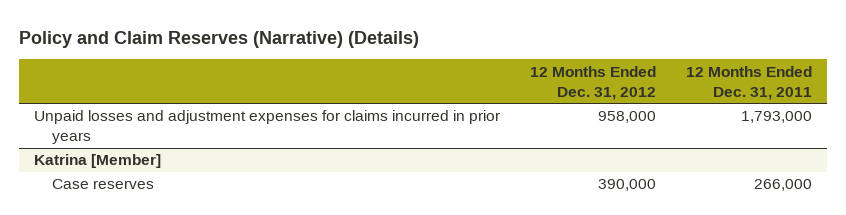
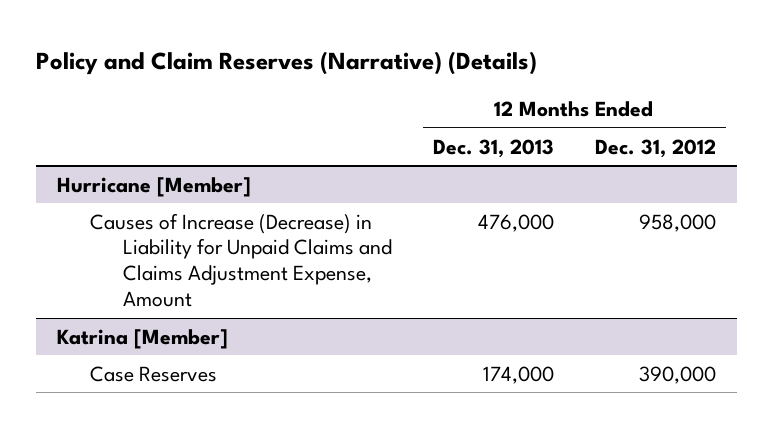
- | 12 Months Ended Dec. 31, 2012 | 12 Months Ended Dec. 31, 2011
+ | 12 Months Ended Dec. 31, 2013 | 12 Months Ended Dec. 31, 2012
- Unpaid losses and adjustment expenses for claims incurred in prior years | 958,000 | 1,793,000
+ Hurricane [Member]
+ Causes of Increase (Decrease) in Liability for Unpaid Claims and Claims Adjustment Expense, Amount | 476,000 | 958,000
@ Katrina [Member]
- Case reserves | 390,000 | 266,000
+ Case Reserves | 174,000 | 390,000

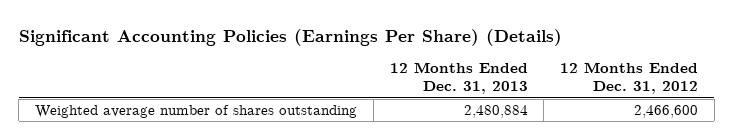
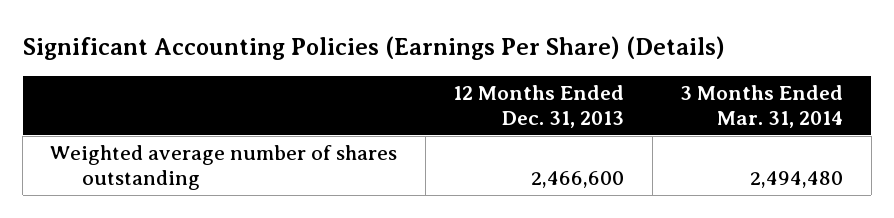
- | 12 Months Ended Dec. 31, 2013 | 12 Months Ended Dec. 31, 2012
+ | 12 Months Ended Dec. 31, 2013 | 3 Months Ended Mar. 31, 2014
- Weighted average number of shares outstanding | 2,480,884 | 2,466,600
+ Weighted average number of shares outstanding | 2,466,600 | 2,494,480

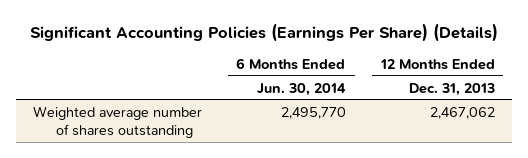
- | 12 Months Ended Dec. 31, 2013 | 3 Months Ended Mar. 31, 2014
+ | 6 Months Ended Jun. 30, 2014 | 12 Months Ended Dec. 31, 2013
- Weighted average number of shares outstanding | 2,466,600 | 2,494,480
+ Weighted average number of shares outstanding | 2,495,770 | 2,467,062

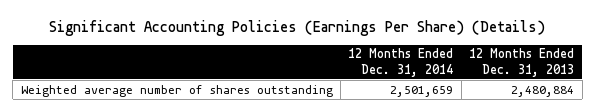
- | 6 Months Ended Jun. 30, 2014 | 12 Months Ended Dec. 31, 2013
+ | 12 Months Ended Dec. 31, 2014 | 12 Months Ended Dec. 31, 2013
- Weighted average number of shares outstanding | 2,495,770 | 2,467,062
+ Weighted average number of shares outstanding | 2,501,659 | 2,480,884

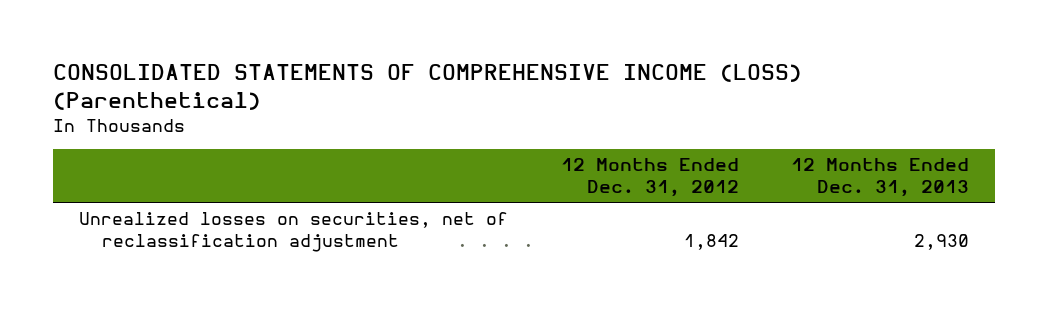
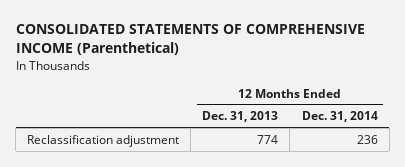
- CONSOLIDATED STATEMENTS OF COMPREHENSIVE INCOME (LOSS) (Parenthetical)
+ CONSOLIDATED STATEMENTS OF COMPREHENSIVE INCOME (Parenthetical)
- | 12 Months Ended Dec. 31, 2012 | 12 Months Ended Dec. 31, 2013
+ | 12 Months Ended Dec. 31, 2013 | 12 Months Ended Dec. 31, 2014
- Unrealized losses on securities, net of reclassification adjustment | 1,842 | 2,930
+ Reclassification adjustment | 774 | 236

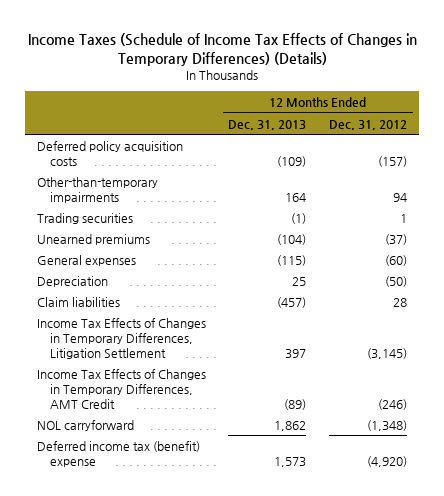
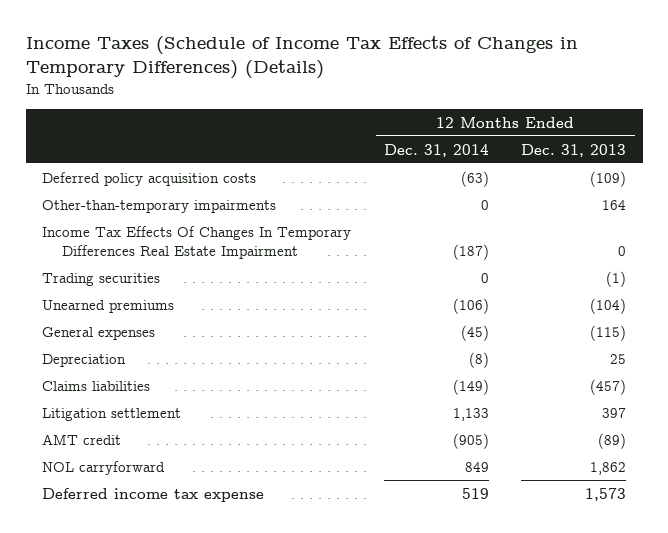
- | 12 Months Ended Dec. 31, 2013 | 12 Months Ended Dec. 31, 2012
+ | 12 Months Ended Dec. 31, 2014 | 12 Months Ended Dec. 31, 2013
+ Income Tax Effects Of Changes In Temporary Differences Real Estate Impairment | (187) | 0
- Claim liabilities | (457) | 28
- Income Tax Effects of Changes in Temporary Differences, Litigation Settlement | 397 | (3,145)
- Income Tax Effects of Changes in Temporary Differences, AMT Credit | (89) | (246)
+ Claims liabilities | (149) | (457)
+ Litigation settlement | 1,133 | 397
+ AMT credit | (905) | (89)
- Deferred income tax (benefit) expense | 1,573 | (4,920)
+ Deferred income tax expense | 519 | 1,573

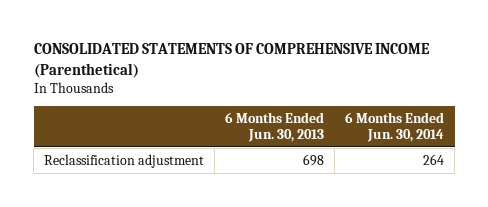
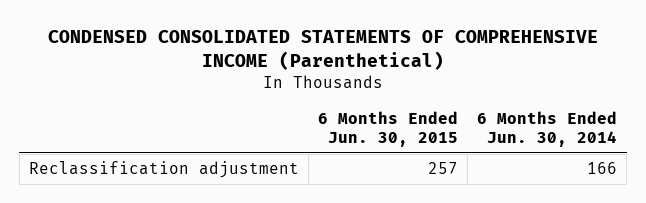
- CONSOLIDATED STATEMENTS OF COMPREHENSIVE INCOME (Parenthetical)
+ CONDENSED CONSOLIDATED STATEMENTS OF COMPREHENSIVE INCOME (Parenthetical)
- | 6 Months Ended Jun. 30, 2013 | 6 Months Ended Jun. 30, 2014
+ | 6 Months Ended Jun. 30, 2015 | 6 Months Ended Jun. 30, 2014
- Reclassification adjustment | 698 | 264
+ Reclassification adjustment | 257 | 166

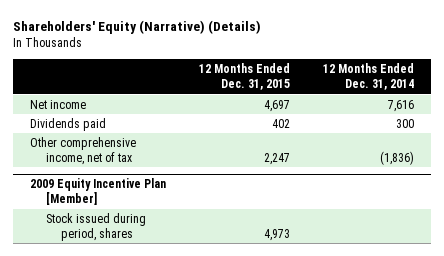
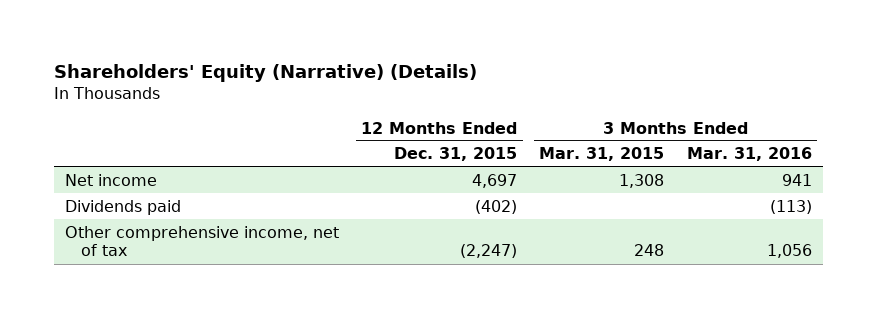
- | 12 Months Ended Dec. 31, 2015 | 12 Months Ended Dec. 31, 2014
+ | 12 Months Ended Dec. 31, 2015 | 3 Months Ended Mar. 31, 2015 | 3 Months Ended Mar. 31, 2016
- Dividends paid | 402 | 300
- Other comprehensive income, net of tax | 2,247 | (1,836)
- 2009 Equity Incentive Plan [Member]
- Stock issued during period, shares | 4,973 |
+ Dividends paid | (402) | | (113)
+ Other comprehensive income, net of tax | (2,247) | 248 | 1,056

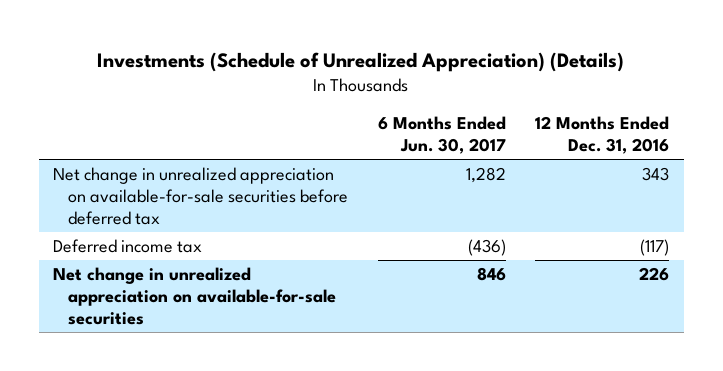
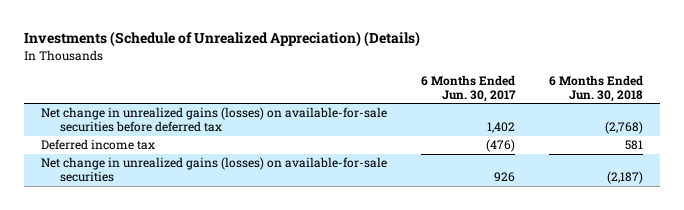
- | 6 Months Ended Jun. 30, 2017 | 12 Months Ended Dec. 31, 2016
+ | 6 Months Ended Jun. 30, 2017 | 6 Months Ended Jun. 30, 2018
- Net change in unrealized appreciation on available-for-sale securities before deferred tax | 1,282 | 343
- Deferred income tax | (436) | (117)
- Net change in unrealized appreciation on available-for-sale securities | 846 | 226
+ Net change in unrealized gains (losses) on available-for-sale securities before deferred tax | 1,402 | (2,768)
+ Deferred income tax | (476) | 581
+ Net change in unrealized gains (losses) on available-for-sale securities | 926 | (2,187)

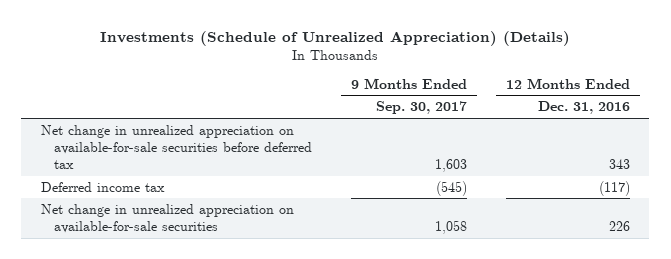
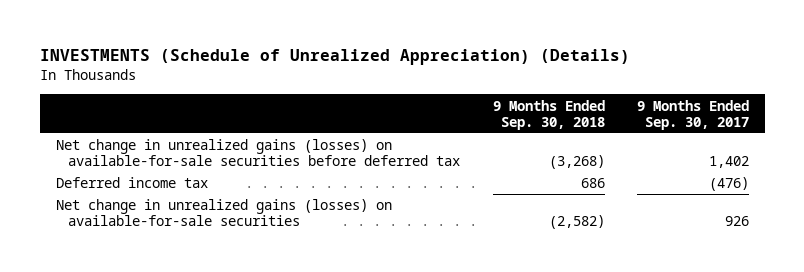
- Investments (Schedule of Unrealized Appreciation) (Details)
+ INVESTMENTS (Schedule of Unrealized Appreciation) (Details)
- | 9 Months Ended Sep. 30, 2017 | 12 Months Ended Dec. 31, 2016
+ | 9 Months Ended Sep. 30, 2018 | 9 Months Ended Sep. 30, 2017
- Net change in unrealized appreciation on available-for-sale securities before deferred tax | 1,603 | 343
- Deferred income tax | (545) | (117)
- Net change in unrealized appreciation on available-for-sale securities | 1,058 | 226
+ Net change in unrealized gains (losses) on available-for-sale securities before deferred tax | (3,268) | 1,402
+ Deferred income tax | 686 | (476)
+ Net change in unrealized gains (losses) on available-for-sale securities | (2,582) | 926

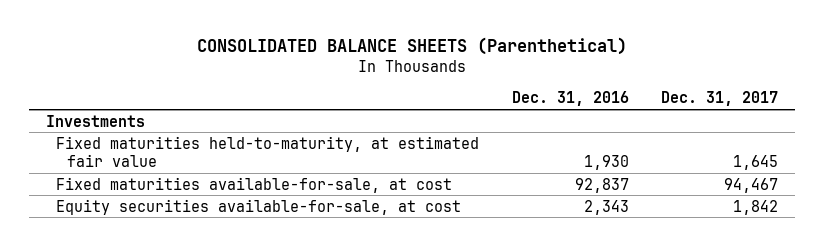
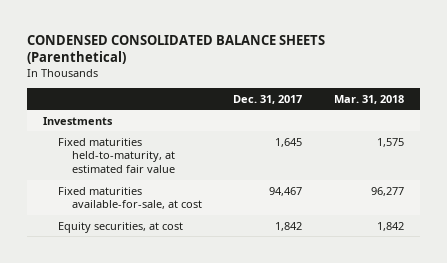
- CONSOLIDATED BALANCE SHEETS (Parenthetical)
+ CONDENSED CONSOLIDATED BALANCE SHEETS (Parenthetical)
- | Dec. 31, 2016 | Dec. 31, 2017
+ | Dec. 31, 2017 | Mar. 31, 2018
- Equity securities available-for-sale, at cost | 2,343 | 1,842
+ Equity securities, at cost | 1,842 | 1,842

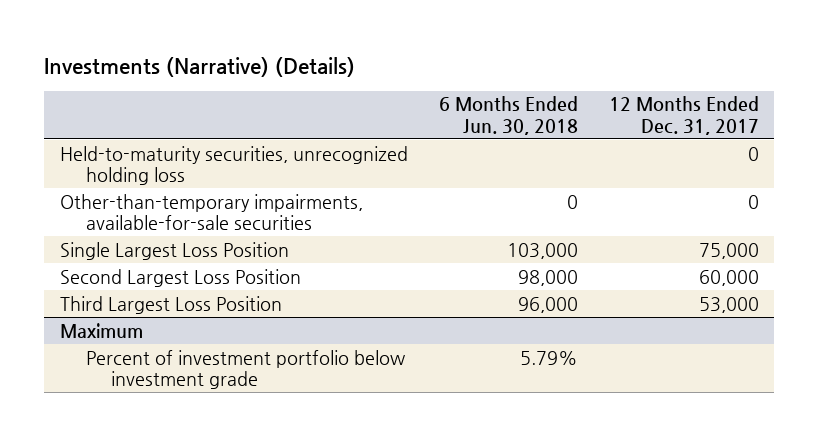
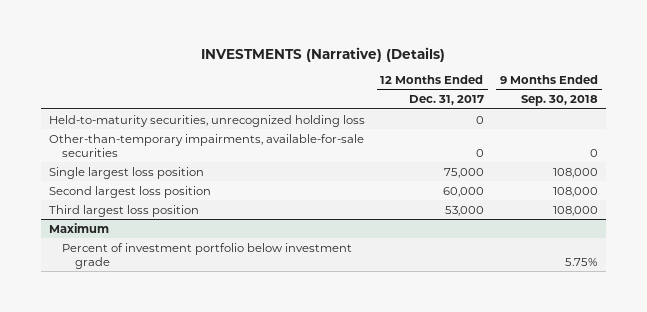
- Investments (Narrative) (Details)
+ INVESTMENTS (Narrative) (Details)
- | 6 Months Ended Jun. 30, 2018 | 12 Months Ended Dec. 31, 2017
+ | 12 Months Ended Dec. 31, 2017 | 9 Months Ended Sep. 30, 2018
- Single Largest Loss Position | 103,000 | 75,000
- Second Largest Loss Position | 98,000 | 60,000
- Third Largest Loss Position | 96,000 | 53,000
+ Single largest loss position | 75,000 | 108,000
+ Second largest loss position | 60,000 | 108,000
+ Third largest loss position | 53,000 | 108,000

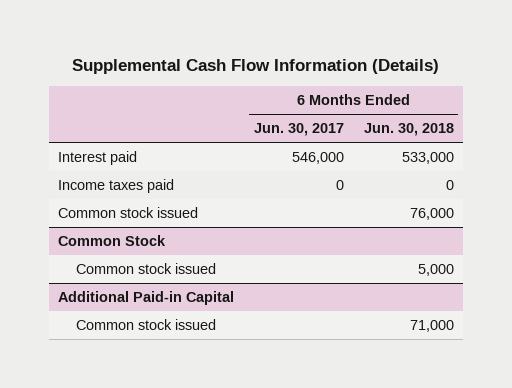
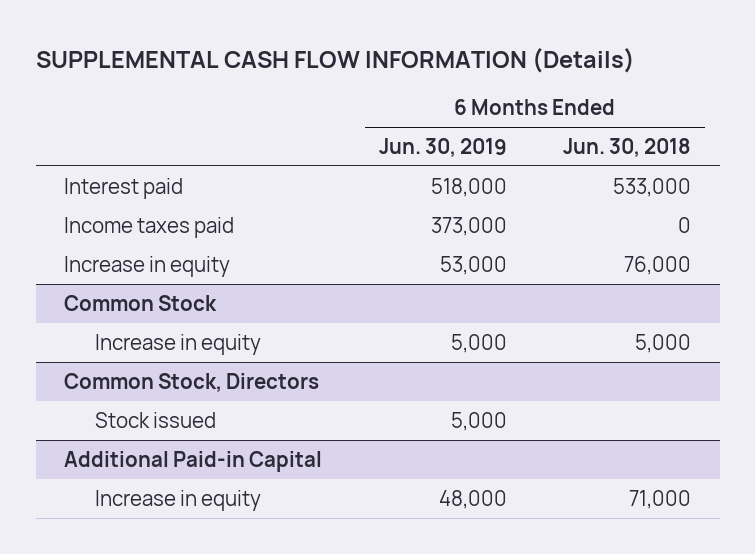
- Supplemental Cash Flow Information (Details)
+ SUPPLEMENTAL CASH FLOW INFORMATION (Details)
- | 6 Months Ended Jun. 30, 2017 | 6 Months Ended Jun. 30, 2018
+ | 6 Months Ended Jun. 30, 2019 | 6 Months Ended Jun. 30, 2018
- Common stock issued | | 76,000
+ Increase in equity | 53,000 | 76,000
@ Common Stock
- Common stock issued | | 5,000
+ Increase in equity | 5,000 | 5,000
+ Common Stock, Directors
+ Stock issued | 5,000 |
@ Additional Paid-in Capital
- Common stock issued | | 71,000
+ Increase in equity | 48,000 | 71,000

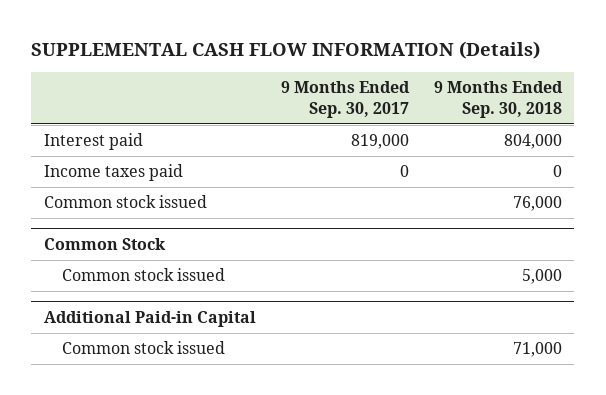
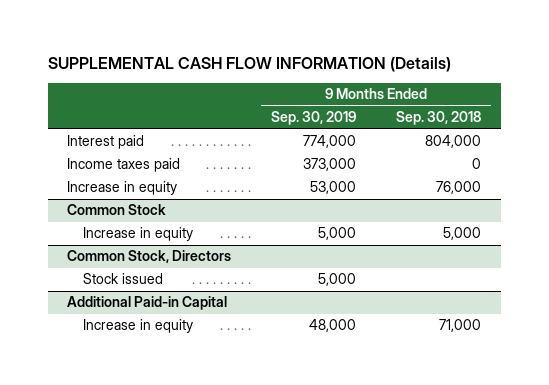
- | 9 Months Ended Sep. 30, 2017 | 9 Months Ended Sep. 30, 2018
+ | 9 Months Ended Sep. 30, 2019 | 9 Months Ended Sep. 30, 2018
- Common stock issued | | 76,000
+ Increase in equity | 53,000 | 76,000
@ Common Stock
- Common stock issued | | 5,000
+ Increase in equity | 5,000 | 5,000
+ Common Stock, Directors
+ Stock issued | 5,000 |
@ Additional Paid-in Capital
- Common stock issued | | 71,000
+ Increase in equity | 48,000 | 71,000

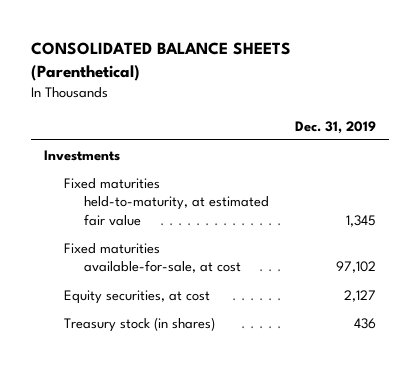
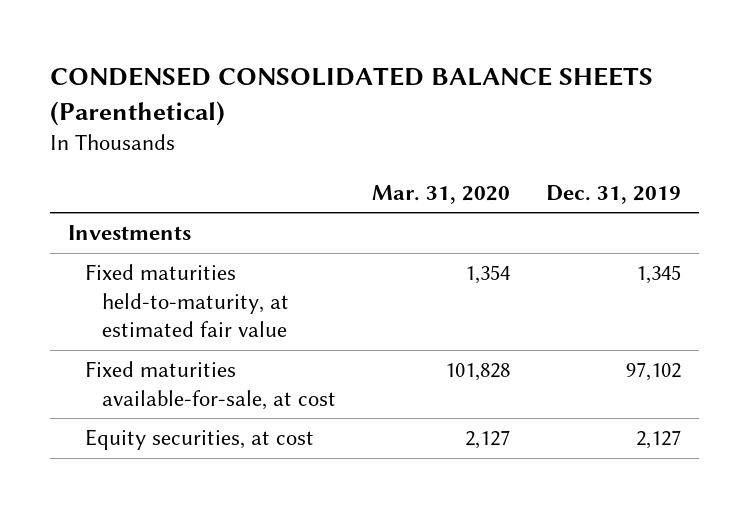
- CONSOLIDATED BALANCE SHEETS (Parenthetical)
+ CONDENSED CONSOLIDATED BALANCE SHEETS (Parenthetical)
- | Dec. 31, 2019
+ | Mar. 31, 2020 | Dec. 31, 2019
- Treasury stock (in shares) | 436

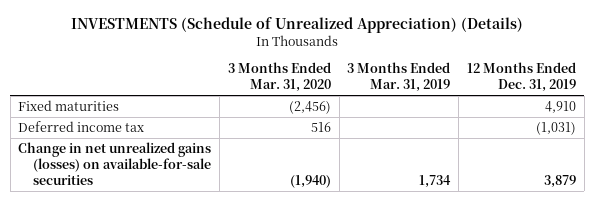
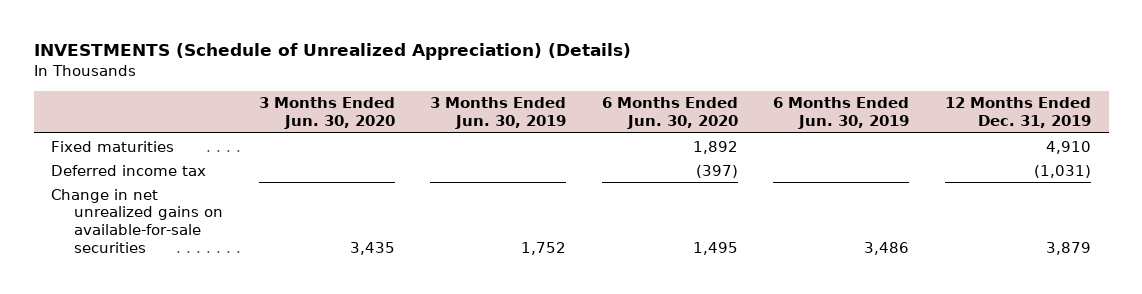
- | 3 Months Ended Mar. 31, 2020 | 3 Months Ended Mar. 31, 2019 | 12 Months Ended Dec. 31, 2019
+ | 3 Months Ended Jun. 30, 2020 | 3 Months Ended Jun. 30, 2019 | 6 Months Ended Jun. 30, 2020 | 6 Months Ended Jun. 30, 2019 | 12 Months Ended Dec. 31, 2019
- Change in net unrealized gains (losses) on available-for-sale securities | (1,940) | 1,734 | 3,879
+ Change in net unrealized gains on available-for-sale securities | 3,435 | 1,752 | 1,495 | 3,486 | 3,879

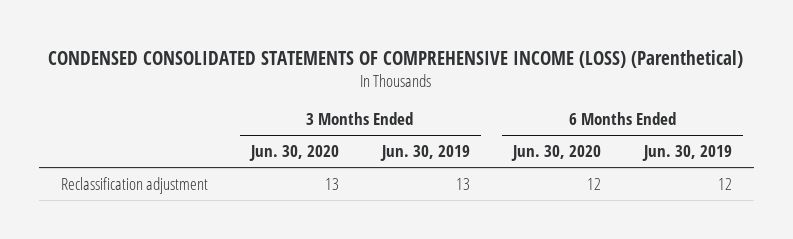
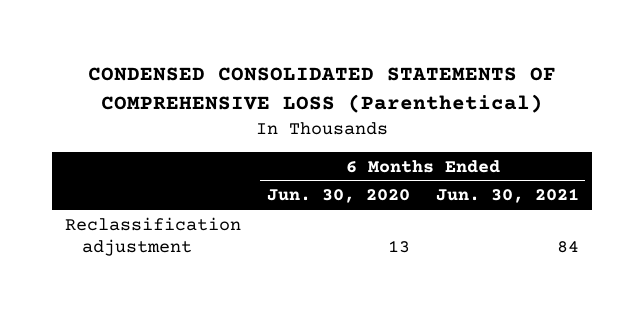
- CONDENSED CONSOLIDATED STATEMENTS OF COMPREHENSIVE INCOME (LOSS) (Parenthetical)
+ CONDENSED CONSOLIDATED STATEMENTS OF COMPREHENSIVE LOSS (Parenthetical)
- | 3 Months Ended Jun. 30, 2020 | 3 Months Ended Jun. 30, 2019 | 6 Months Ended Jun. 30, 2020 | 6 Months Ended Jun. 30, 2019
+ | 6 Months Ended Jun. 30, 2020 | 6 Months Ended Jun. 30, 2021
- Reclassification adjustment | 13 | 13 | 12 | 12
+ Reclassification adjustment | 13 | 84

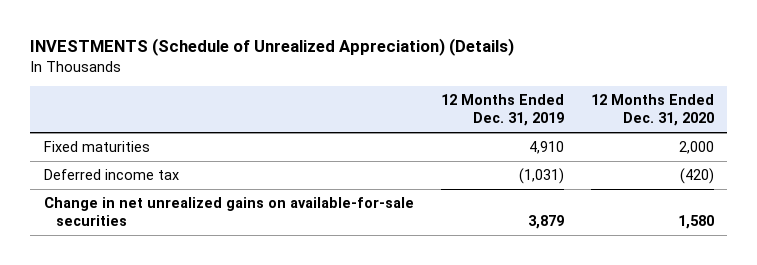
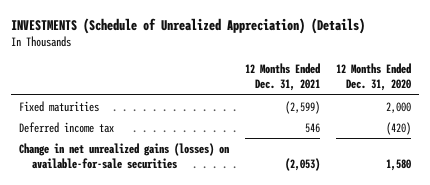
- | 12 Months Ended Dec. 31, 2019 | 12 Months Ended Dec. 31, 2020
+ | 12 Months Ended Dec. 31, 2021 | 12 Months Ended Dec. 31, 2020
- Change in net unrealized gains on available-for-sale securities | 3,879 | 1,580
+ Change in net unrealized gains (losses) on available-for-sale securities | (2,053) | 1,580

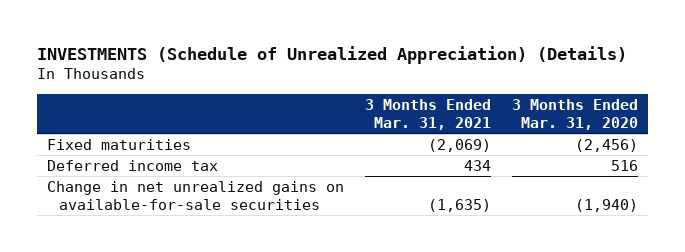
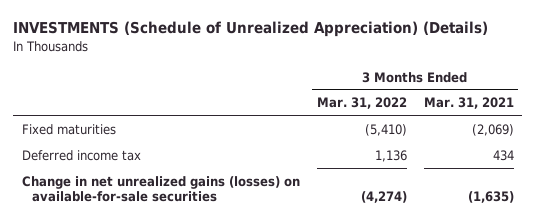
- | 3 Months Ended Mar. 31, 2021 | 3 Months Ended Mar. 31, 2020
+ | 3 Months Ended Mar. 31, 2022 | 3 Months Ended Mar. 31, 2021
- Change in net unrealized gains on available-for-sale securities | (1,635) | (1,940)
+ Change in net unrealized gains (losses) on available-for-sale securities | (4,274) | (1,635)

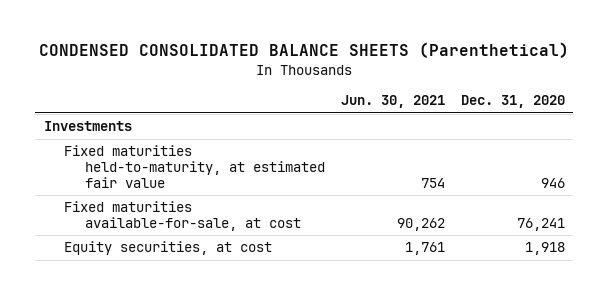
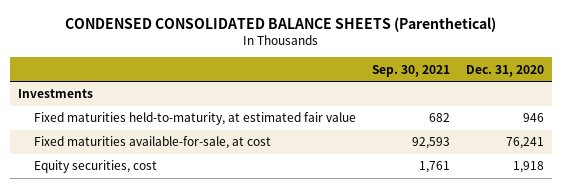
- | Jun. 30, 2021 | Dec. 31, 2020
+ | Sep. 30, 2021 | Dec. 31, 2020
- Equity securities, at cost | 1,761 | 1,918
+ Equity securities, cost | 1,761 | 1,918

